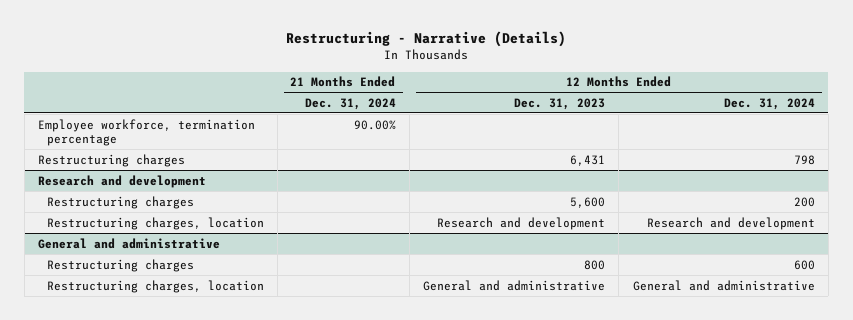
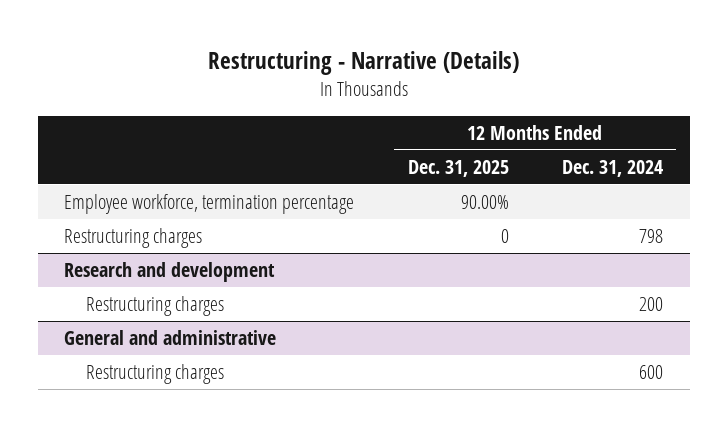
- | 21 Months Ended Dec. 31, 2024 | 12 Months Ended Dec. 31, 2023 | 12 Months Ended Dec. 31, 2024
+ | 12 Months Ended Dec. 31, 2025 | 12 Months Ended Dec. 31, 2024
@ Research and development
- Restructuring charges, location | | Research and development | Research and development
@ General and administrative
- Restructuring charges, location | | General and administrative | General and administrative

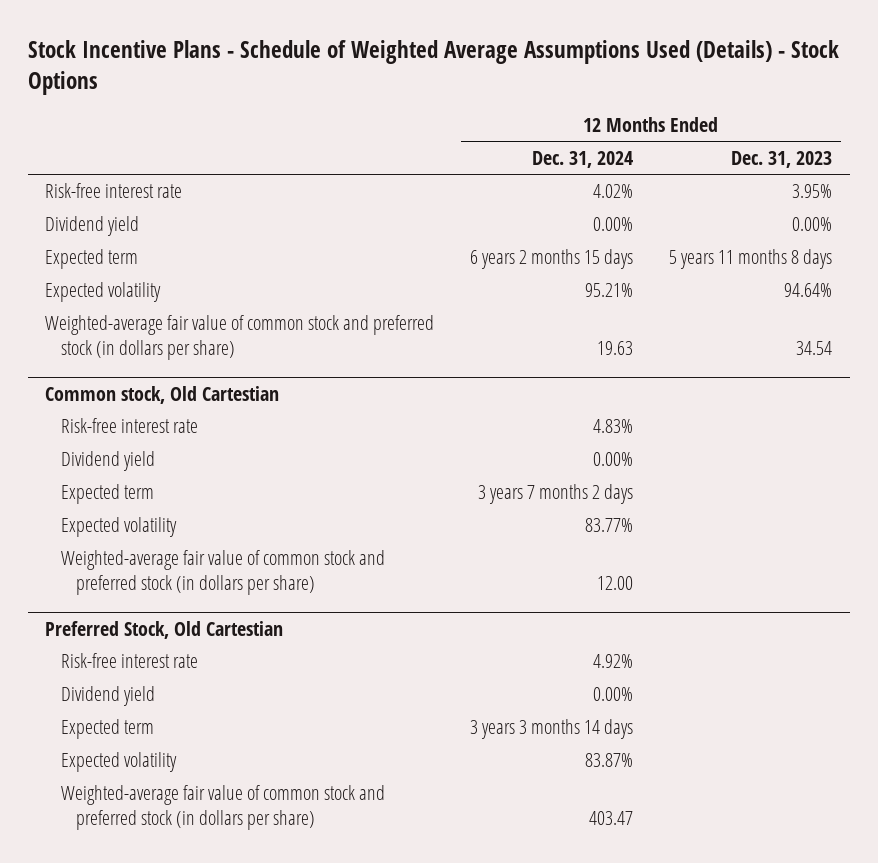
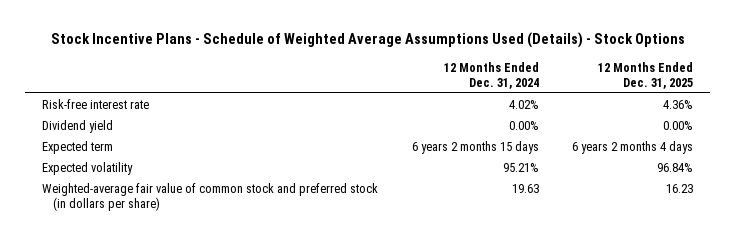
- | 12 Months Ended Dec. 31, 2024 | 12 Months Ended Dec. 31, 2023
+ | 12 Months Ended Dec. 31, 2024 | 12 Months Ended Dec. 31, 2025
- Common stock, Old Cartestian
- Risk-free interest rate | 4.83% |
- Dividend yield | 0.00% |
- Expected term | 3 years 7 months 2 days |
- Expected volatility | 83.77% |
- Weighted-average fair value of common stock and preferred stock (in dollars per share) | 12.00 |
- Preferred Stock, Old Cartestian
- Risk-free interest rate | 4.92% |
- Dividend yield | 0.00% |
- Expected term | 3 years 3 months 14 days |
- Expected volatility | 83.87% |
- Weighted-average fair value of common stock and preferred stock (in dollars per share) | 403.47 |

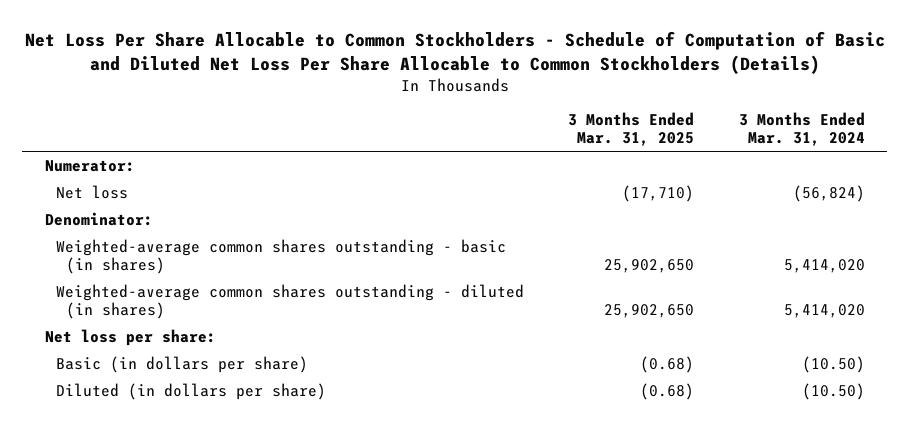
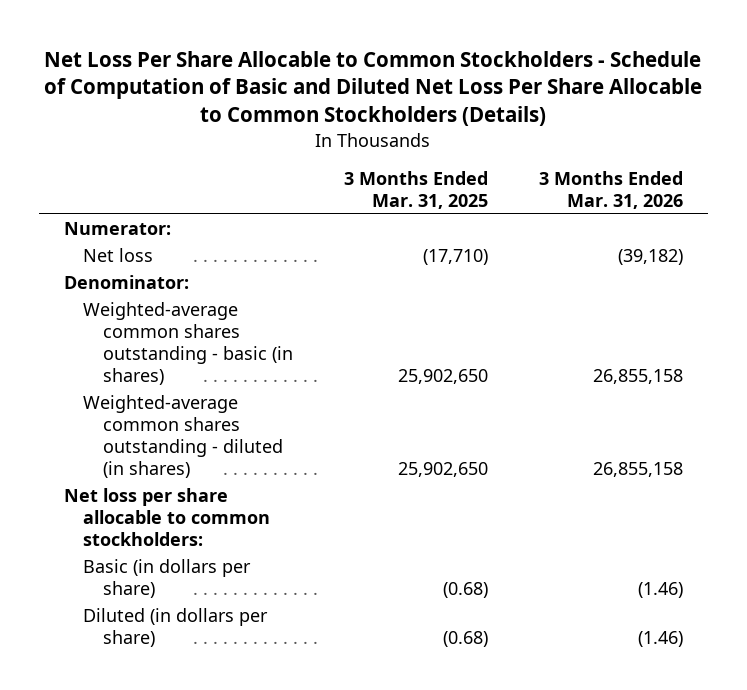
- | 3 Months Ended Mar. 31, 2025 | 3 Months Ended Mar. 31, 2024
+ | 3 Months Ended Mar. 31, 2025 | 3 Months Ended Mar. 31, 2026
- Net loss per share:
+ Net loss per share allocable to common stockholders:

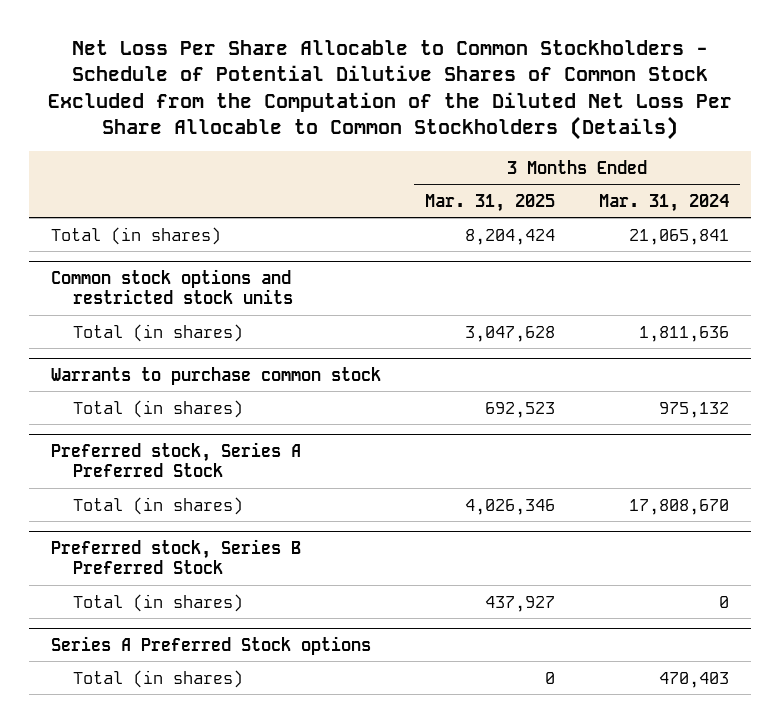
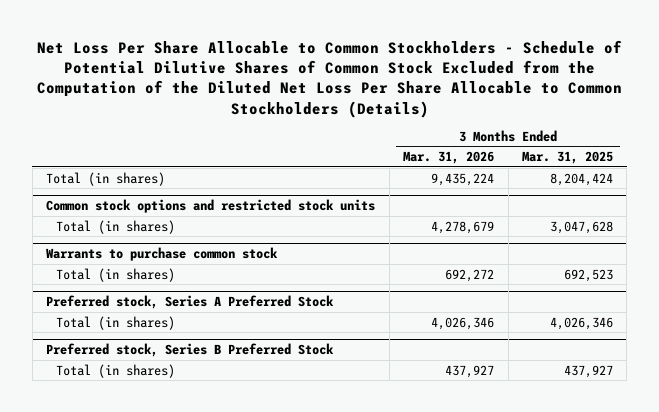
- | 3 Months Ended Mar. 31, 2025 | 3 Months Ended Mar. 31, 2024
+ | 3 Months Ended Mar. 31, 2026 | 3 Months Ended Mar. 31, 2025
- Series A Preferred Stock options
- Total (in shares) | 0 | 470,403

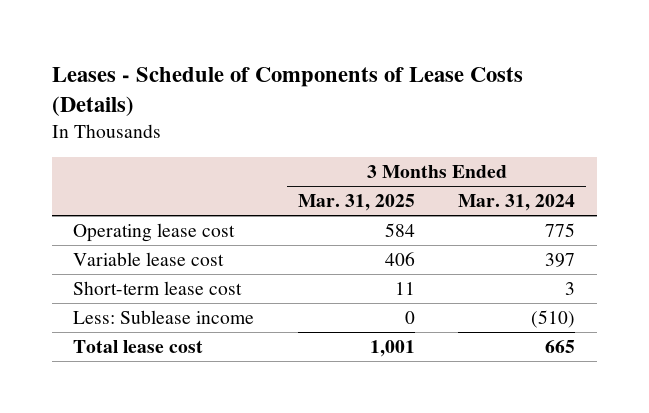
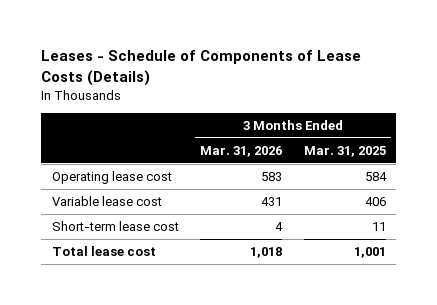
- | 3 Months Ended Mar. 31, 2025 | 3 Months Ended Mar. 31, 2024
+ | 3 Months Ended Mar. 31, 2026 | 3 Months Ended Mar. 31, 2025
- Less: Sublease income | 0 | (510)

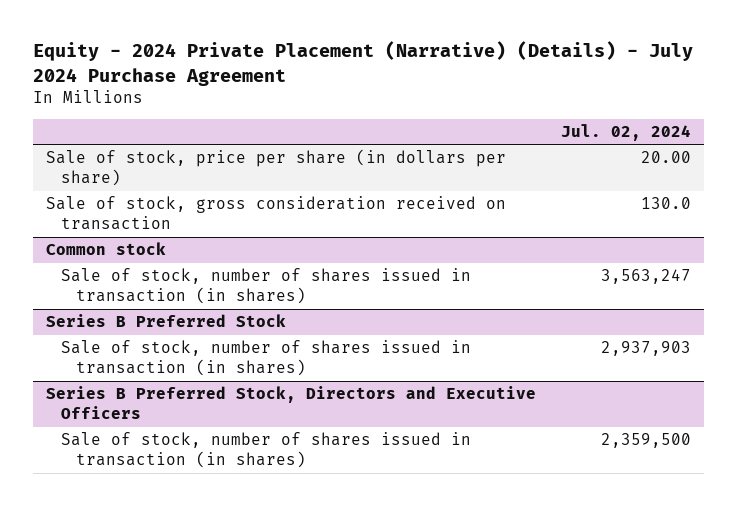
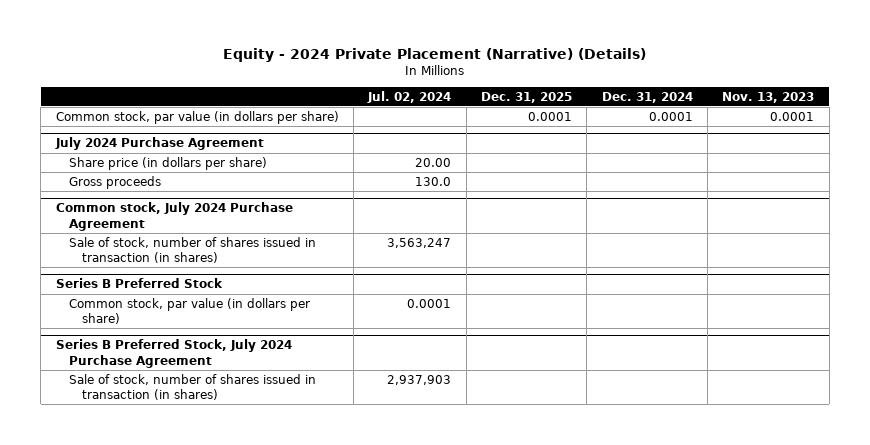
- Equity - 2024 Private Placement (Narrative) (Details) - July 2024 Purchase Agreement
+ Equity - 2024 Private Placement (Narrative) (Details)
- | Jul. 02, 2024
+ | Jul. 02, 2024 | Dec. 31, 2025 | Dec. 31, 2024 | Nov. 13, 2023
- Sale of stock, price per share (in dollars per share) | 20.00
- Sale of stock, gross consideration received on transaction | 130.0
- Common stock
+ Common stock, par value (in dollars per share) | | 0.0001 | 0.0001 | 0.0001
+ July 2024 Purchase Agreement
+ Share price (in dollars per share) | 20.00 | | |
+ Gross proceeds | 130.0 | | |
+ Common stock, July 2024 Purchase Agreement
@ Series B Preferred Stock
+ Common stock, par value (in dollars per share) | 0.0001 | | |
+ Series B Preferred Stock, July 2024 Purchase Agreement
- Series B Preferred Stock, Directors and Executive Officers
- Sale of stock, number of shares issued in transaction (in shares) | 2,359,500

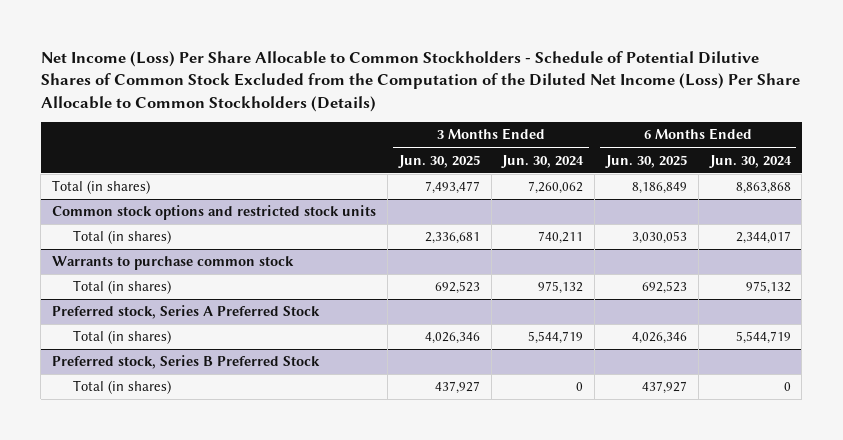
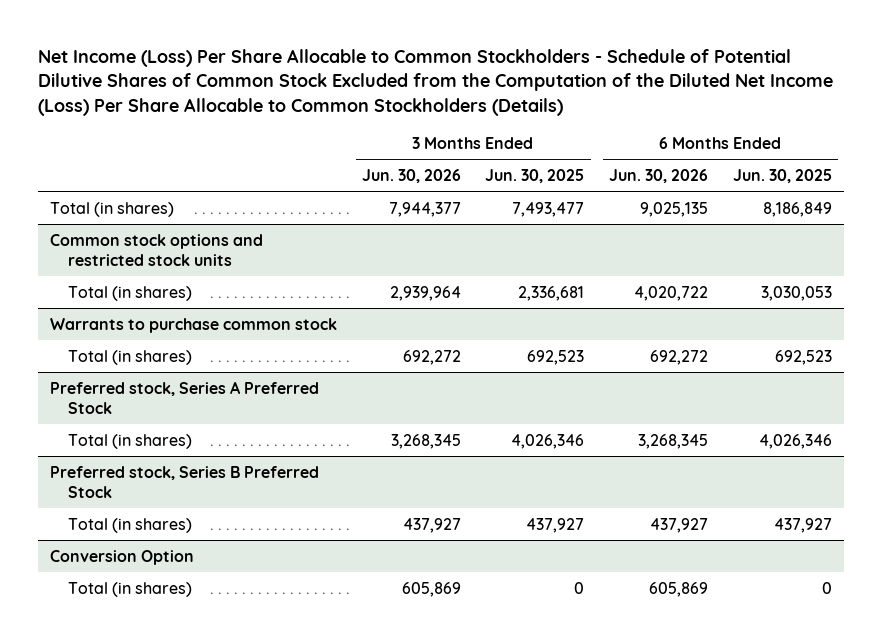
- | 3 Months Ended Jun. 30, 2025 | 3 Months Ended Jun. 30, 2024 | 6 Months Ended Jun. 30, 2025 | 6 Months Ended Jun. 30, 2024
+ | 3 Months Ended Jun. 30, 2026 | 3 Months Ended Jun. 30, 2025 | 6 Months Ended Jun. 30, 2026 | 6 Months Ended Jun. 30, 2025
+ Conversion Option
+ Total (in shares) | 605,869 | 0 | 605,869 | 0

